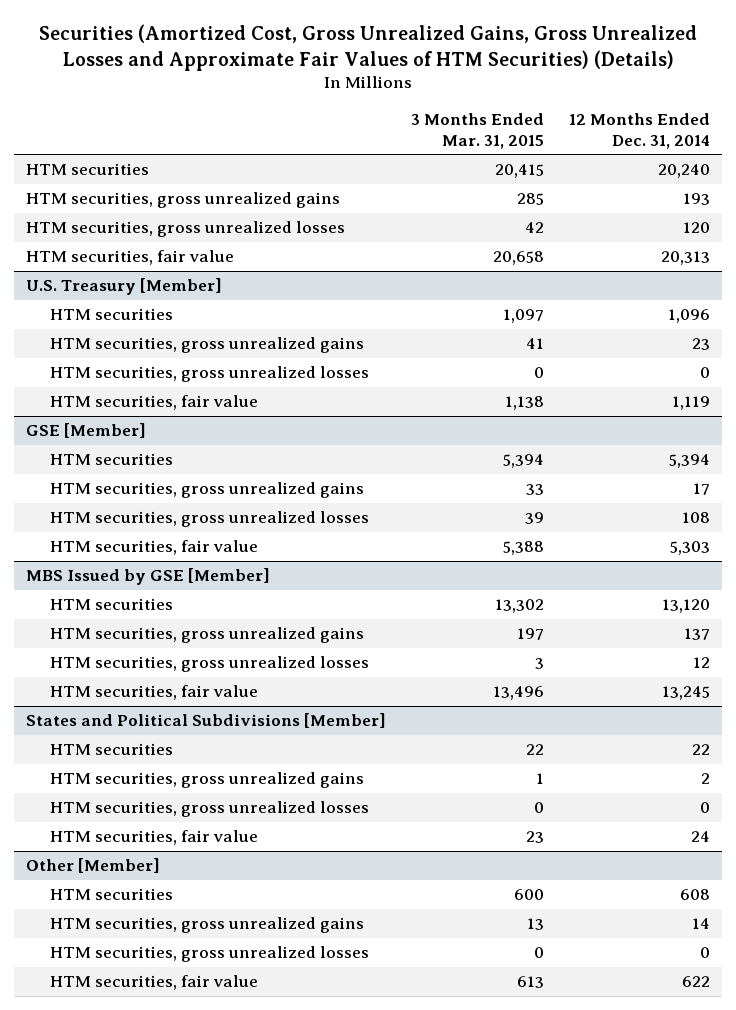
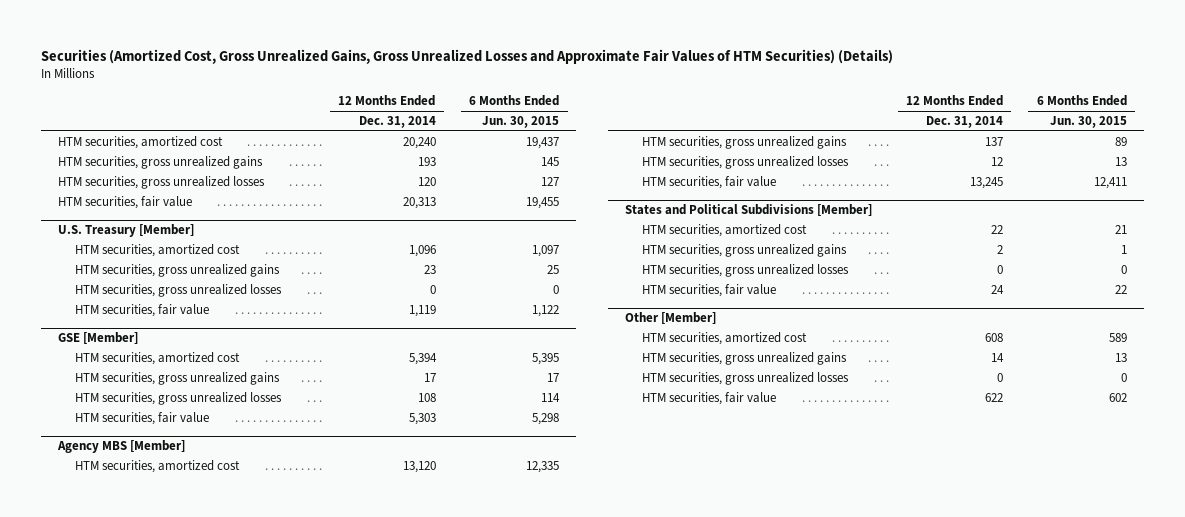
- | 3 Months Ended Mar. 31, 2015 | 12 Months Ended Dec. 31, 2014
+ | 12 Months Ended Dec. 31, 2014 | 6 Months Ended Jun. 30, 2015
- HTM securities | 20,415 | 20,240
+ HTM securities, amortized cost | 20,240 | 19,437
@ U.S. Treasury [Member]
- HTM securities | 1,097 | 1,096
+ HTM securities, amortized cost | 1,096 | 1,097
@ GSE [Member]
- HTM securities | 5,394 | 5,394
+ HTM securities, amortized cost | 5,394 | 5,395
- MBS Issued by GSE [Member]
- HTM securities | 13,302 | 13,120
+ Agency MBS [Member]
+ HTM securities, amortized cost | 13,120 | 12,335
@ States and Political Subdivisions [Member]
- HTM securities | 22 | 22
+ HTM securities, amortized cost | 22 | 21
@ Other [Member]
- HTM securities | 600 | 608
+ HTM securities, amortized cost | 608 | 589

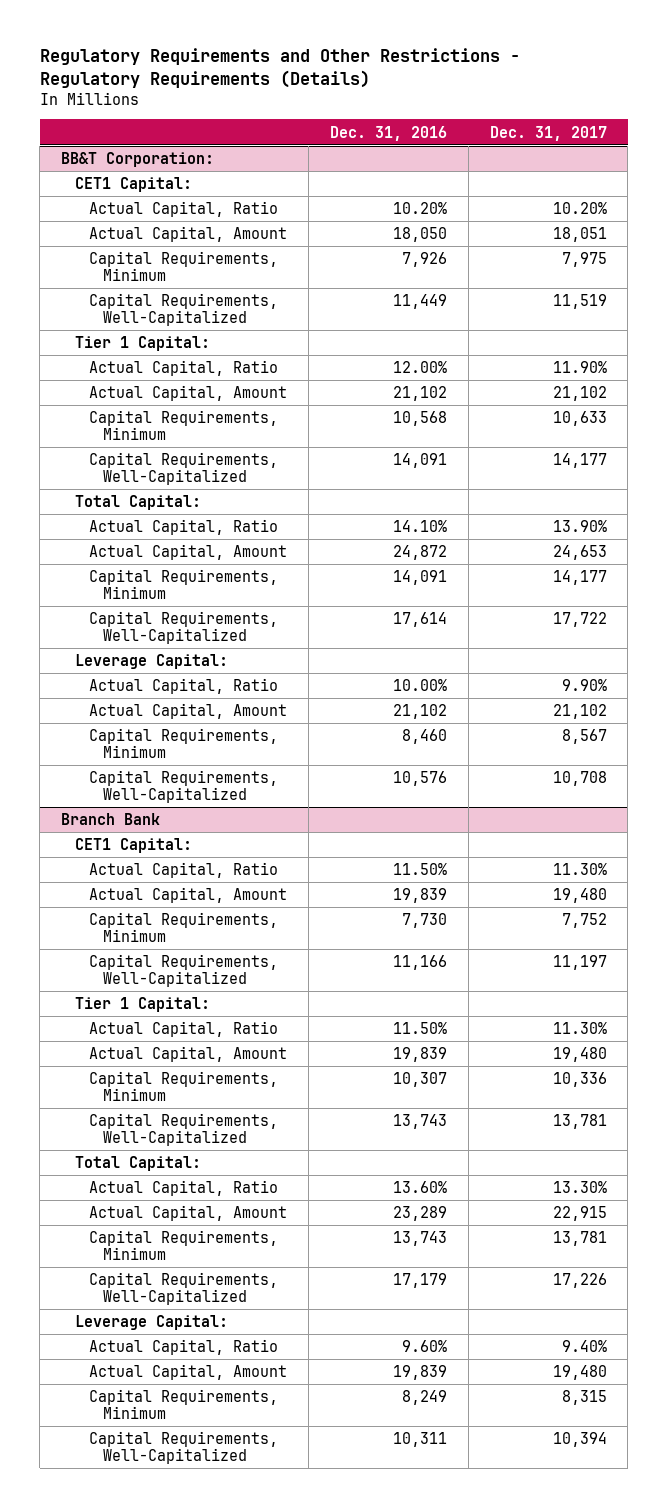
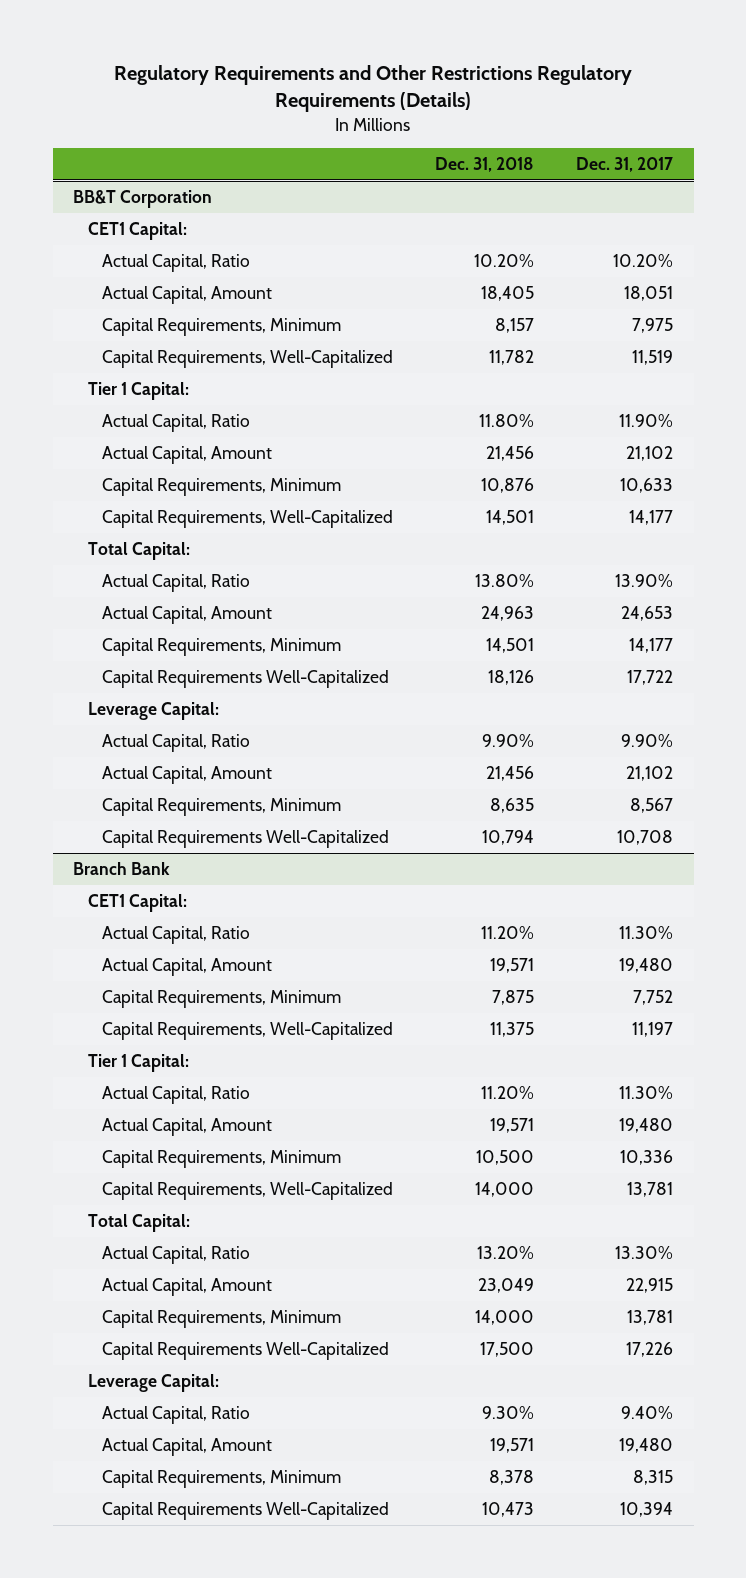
- Regulatory Requirements and Other Restrictions - Regulatory Requirements (Details)
+ Regulatory Requirements and Other Restrictions Regulatory Requirements (Details)
- | Dec. 31, 2016 | Dec. 31, 2017
+ | Dec. 31, 2018 | Dec. 31, 2017
- BB&T Corporation:
+ BB&T Corporation
- Capital Requirements, Well-Capitalized | 17,614 | 17,722
+ Capital Requirements Well-Capitalized | 18,126 | 17,722
- Capital Requirements, Well-Capitalized | 10,576 | 10,708
+ Capital Requirements Well-Capitalized | 10,794 | 10,708
@ Branch Bank
- Capital Requirements, Well-Capitalized | 17,179 | 17,226
+ Capital Requirements Well-Capitalized | 17,500 | 17,226
- Capital Requirements, Well-Capitalized | 10,311 | 10,394
+ Capital Requirements Well-Capitalized | 10,473 | 10,394

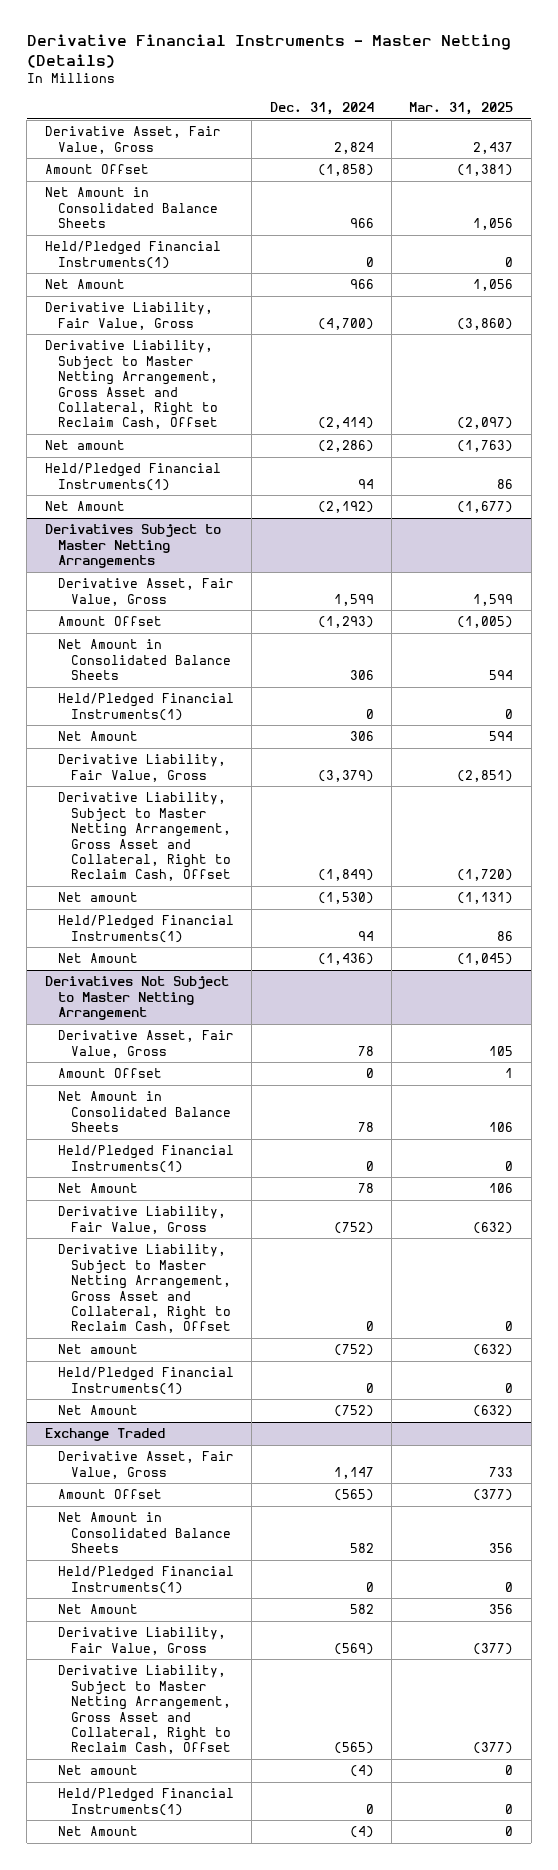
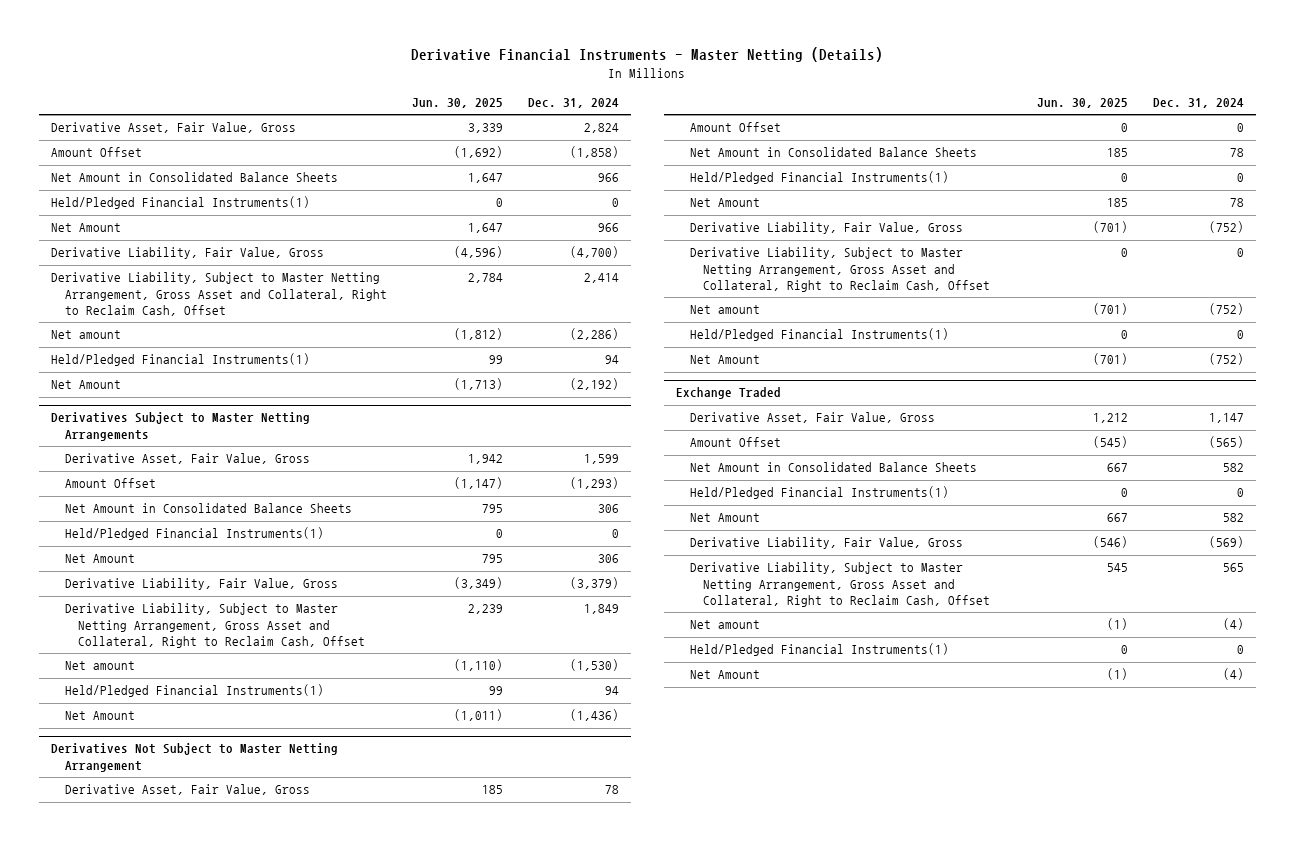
- | Dec. 31, 2024 | Mar. 31, 2025
+ | Jun. 30, 2025 | Dec. 31, 2024
- Derivative Liability, Subject to Master Netting Arrangement, Gross Asset and Collateral, Right to Reclaim Cash, Offset | (2,414) | (2,097)
+ Derivative Liability, Subject to Master Netting Arrangement, Gross Asset and Collateral, Right to Reclaim Cash, Offset | 2,784 | 2,414
@ Derivatives Subject to Master Netting Arrangements
- Derivative Liability, Subject to Master Netting Arrangement, Gross Asset and Collateral, Right to Reclaim Cash, Offset | (1,849) | (1,720)
+ Derivative Liability, Subject to Master Netting Arrangement, Gross Asset and Collateral, Right to Reclaim Cash, Offset | 2,239 | 1,849
@ Exchange Traded
- Derivative Liability, Subject to Master Netting Arrangement, Gross Asset and Collateral, Right to Reclaim Cash, Offset | (565) | (377)
+ Derivative Liability, Subject to Master Netting Arrangement, Gross Asset and Collateral, Right to Reclaim Cash, Offset | 545 | 565

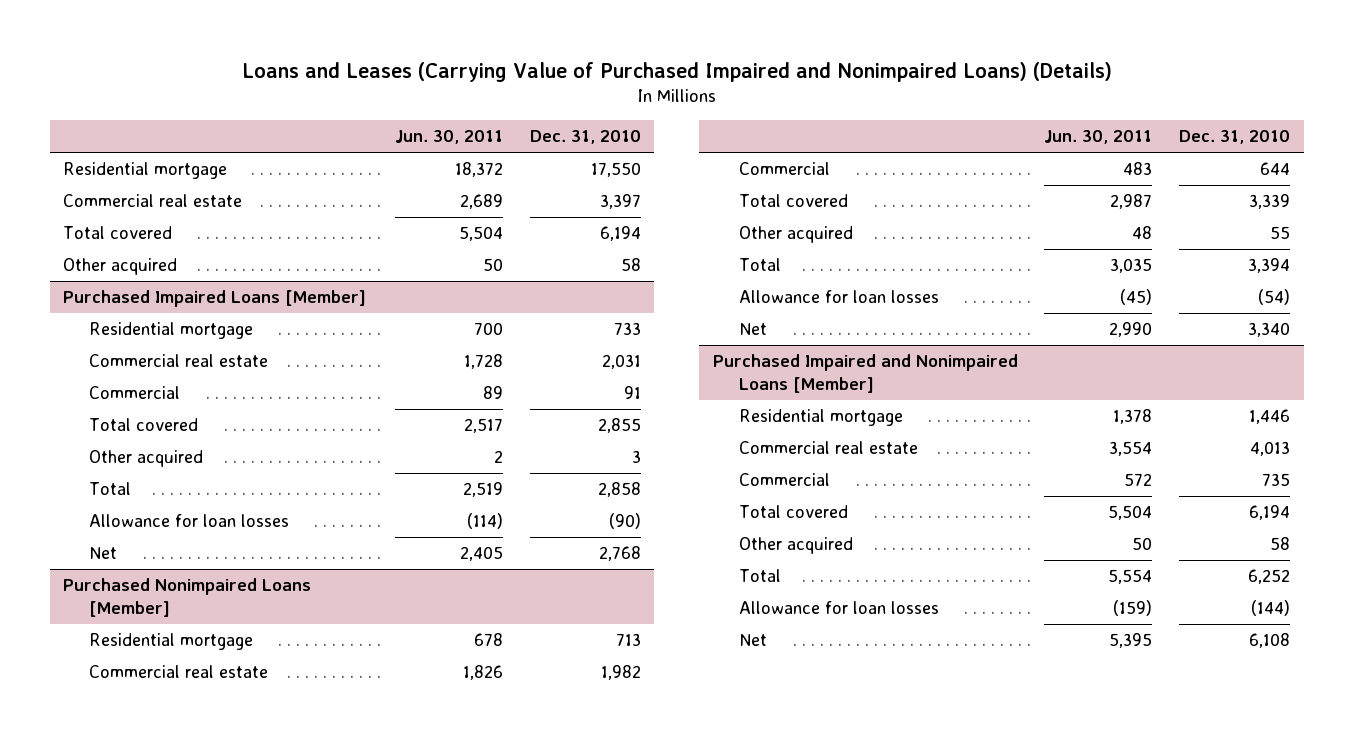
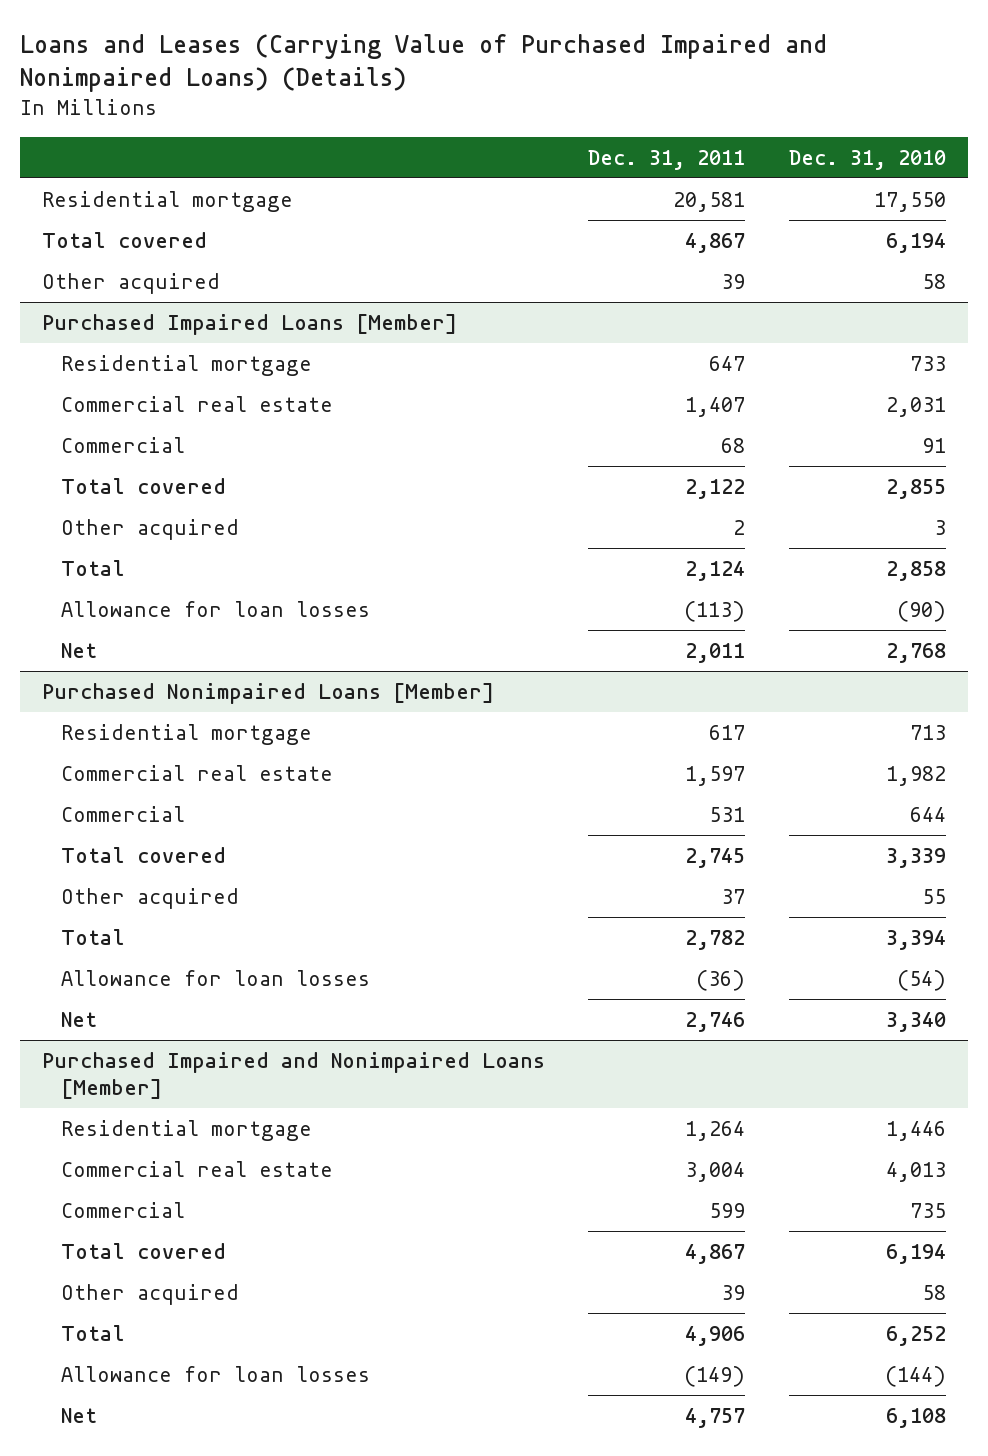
- | Jun. 30, 2011 | Dec. 31, 2010
+ | Dec. 31, 2011 | Dec. 31, 2010
- Commercial real estate | 2,689 | 3,397

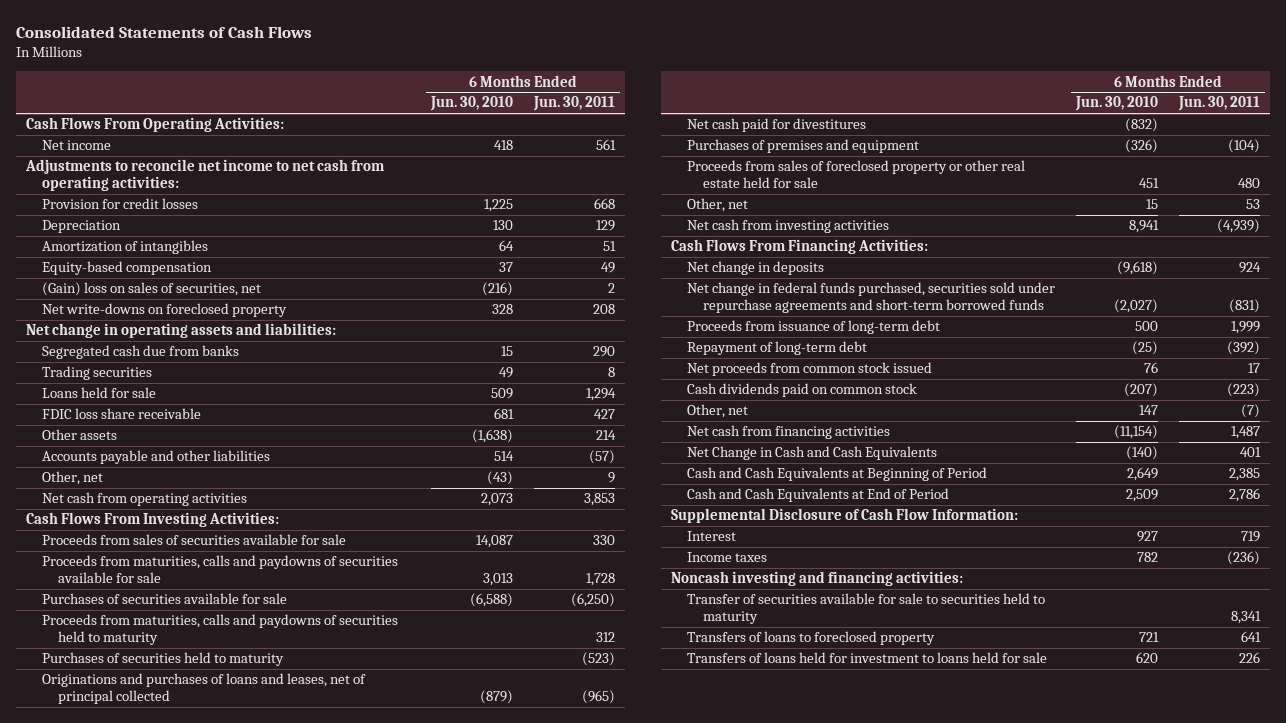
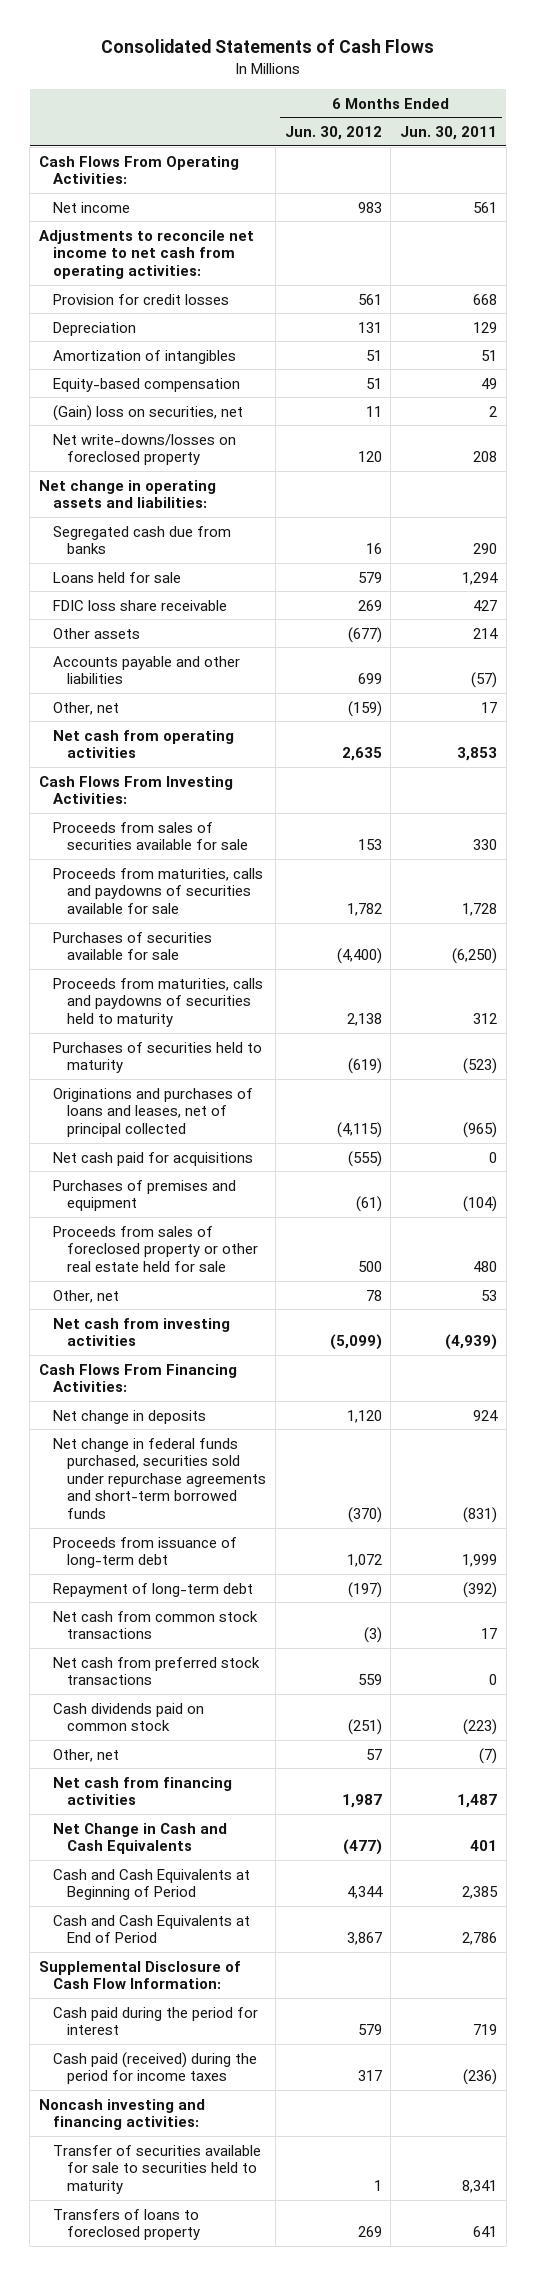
- | 6 Months Ended Jun. 30, 2010 | 6 Months Ended Jun. 30, 2011
+ | 6 Months Ended Jun. 30, 2012 | 6 Months Ended Jun. 30, 2011
- (Gain) loss on sales of securities, net | (216) | 2
- Net write-downs on foreclosed property | 328 | 208
+ (Gain) loss on securities, net | 11 | 2
+ Net write-downs/losses on foreclosed property | 120 | 208
- Trading securities | 49 | 8
- Other, net | (43) | 9
+ Other, net | (159) | 17
- Net cash paid for divestitures | (832) |
+ Net cash paid for acquisitions | (555) | 0
- Net proceeds from common stock issued | 76 | 17
+ Net cash from common stock transactions | (3) | 17
+ Net cash from preferred stock transactions | 559 | 0
- Interest | 927 | 719
- Income taxes | 782 | (236)
+ Cash paid during the period for interest | 579 | 719
+ Cash paid (received) during the period for income taxes | 317 | (236)
- Transfers of loans held for investment to loans held for sale | 620 | 226

